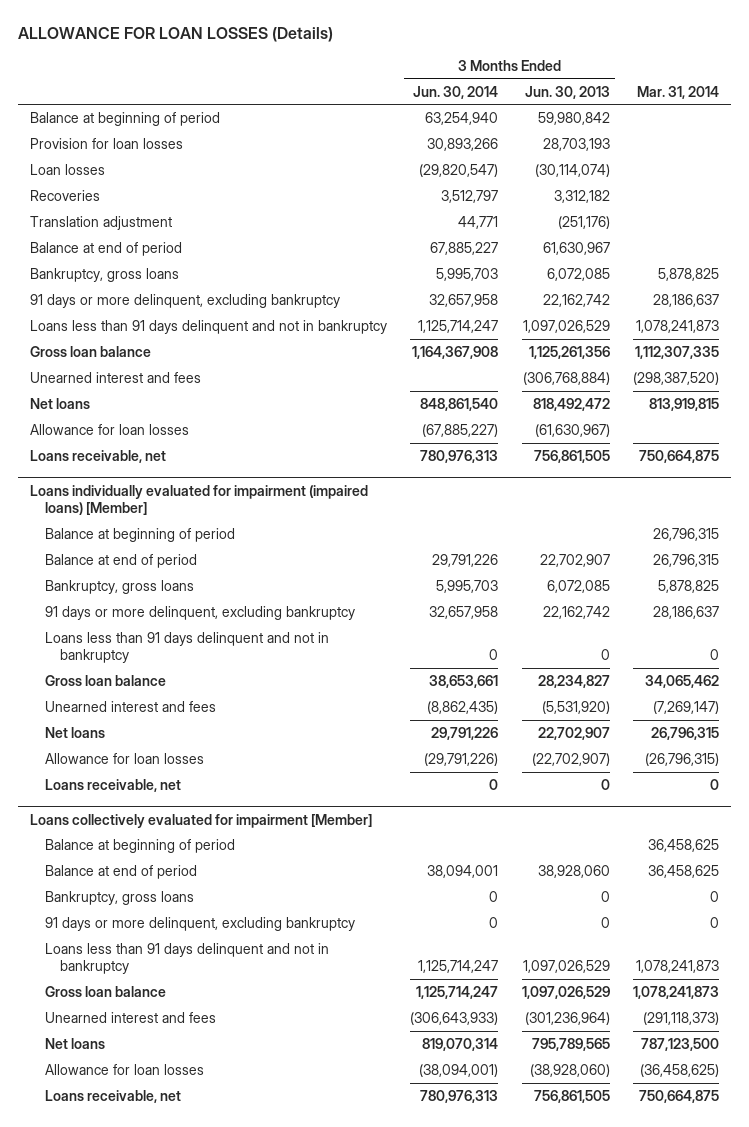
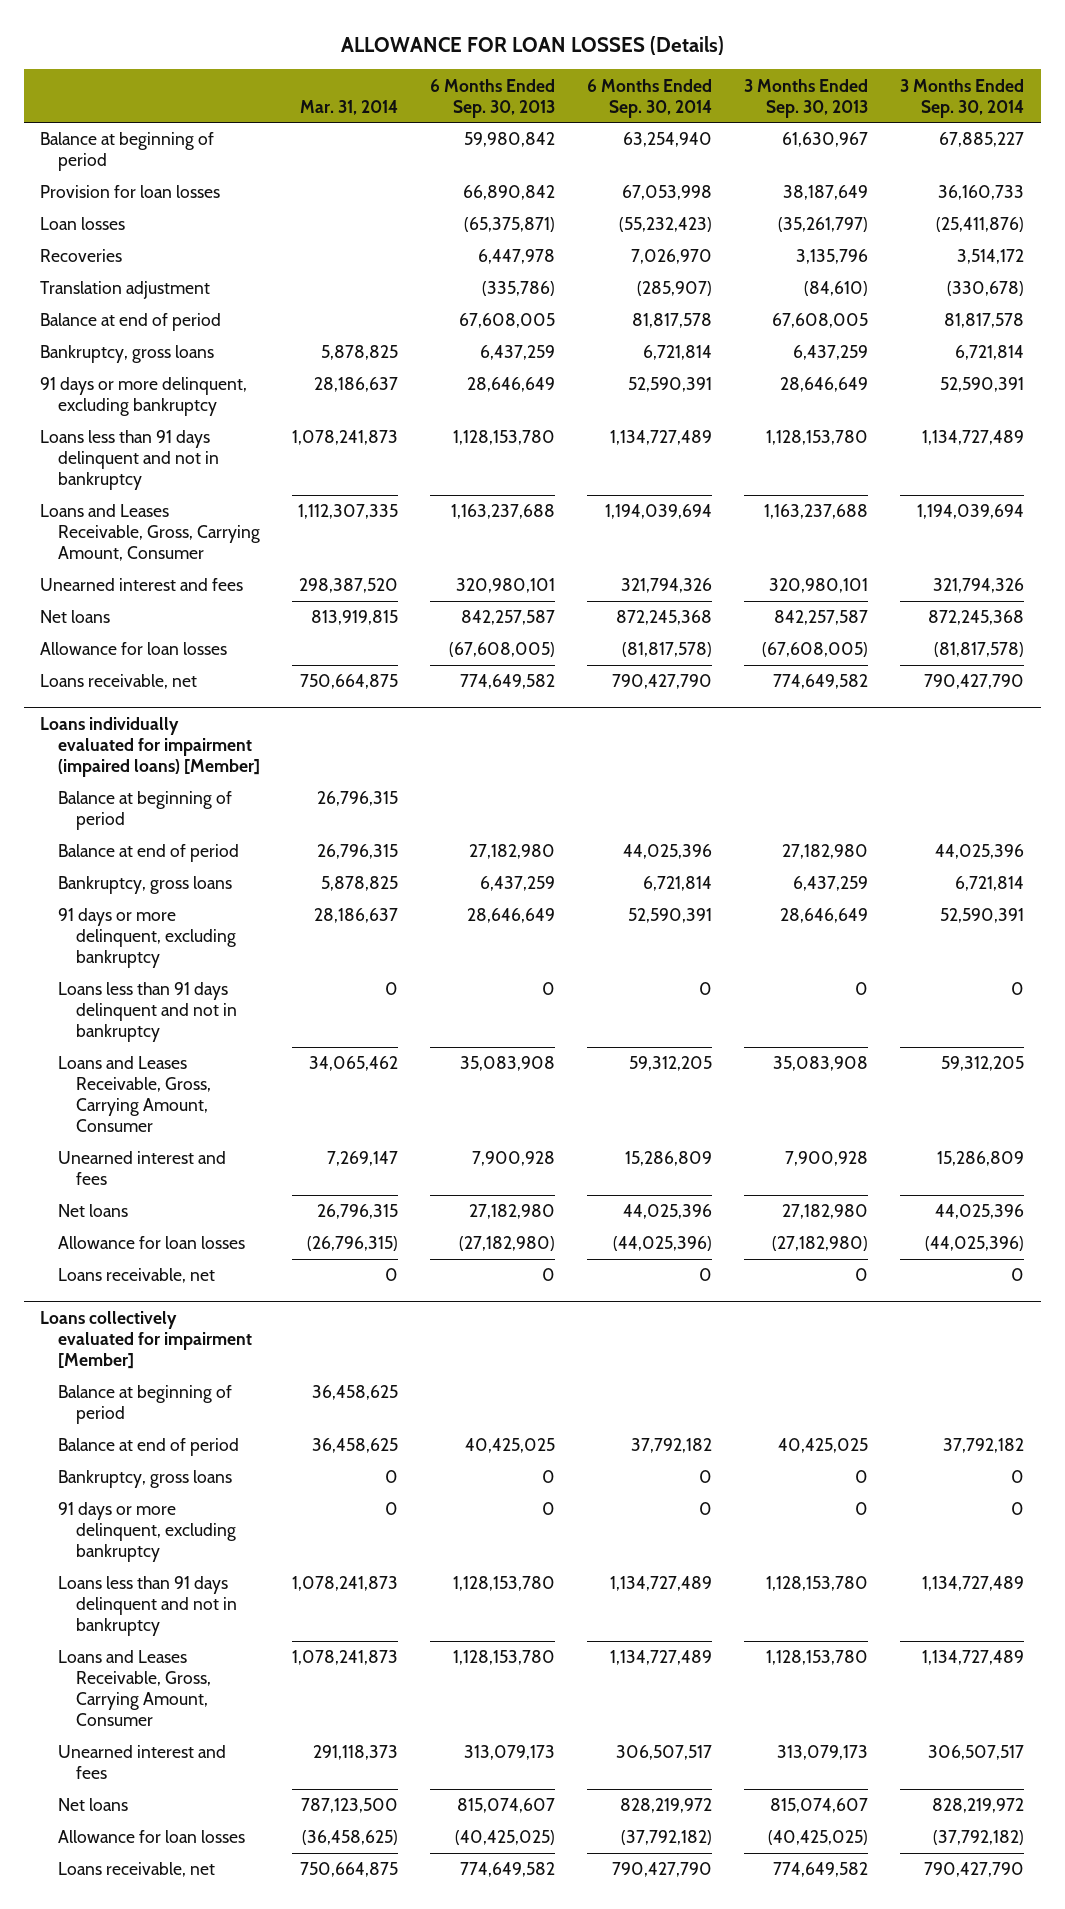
- | 3 Months Ended Jun. 30, 2014 | 3 Months Ended Jun. 30, 2013 | Mar. 31, 2014
+ | Mar. 31, 2014 | 6 Months Ended Sep. 30, 2013 | 6 Months Ended Sep. 30, 2014 | 3 Months Ended Sep. 30, 2013 | 3 Months Ended Sep. 30, 2014
- Gross loan balance | 1,164,367,908 | 1,125,261,356 | 1,112,307,335
- Unearned interest and fees | | (306,768,884) | (298,387,520)
+ Loans and Leases Receivable, Gross, Carrying Amount, Consumer | 1,112,307,335 | 1,163,237,688 | 1,194,039,694 | 1,163,237,688 | 1,194,039,694
+ Unearned interest and fees | 298,387,520 | 320,980,101 | 321,794,326 | 320,980,101 | 321,794,326
@ Loans individually evaluated for impairment (impaired loans) [Member]
- Gross loan balance | 38,653,661 | 28,234,827 | 34,065,462
- Unearned interest and fees | (8,862,435) | (5,531,920) | (7,269,147)
+ Loans and Leases Receivable, Gross, Carrying Amount, Consumer | 34,065,462 | 35,083,908 | 59,312,205 | 35,083,908 | 59,312,205
+ Unearned interest and fees | 7,269,147 | 7,900,928 | 15,286,809 | 7,900,928 | 15,286,809
@ Loans collectively evaluated for impairment [Member]
- Gross loan balance | 1,125,714,247 | 1,097,026,529 | 1,078,241,873
- Unearned interest and fees | (306,643,933) | (301,236,964) | (291,118,373)
+ Loans and Leases Receivable, Gross, Carrying Amount, Consumer | 1,078,241,873 | 1,128,153,780 | 1,134,727,489 | 1,128,153,780 | 1,134,727,489
+ Unearned interest and fees | 291,118,373 | 313,079,173 | 306,507,517 | 313,079,173 | 306,507,517

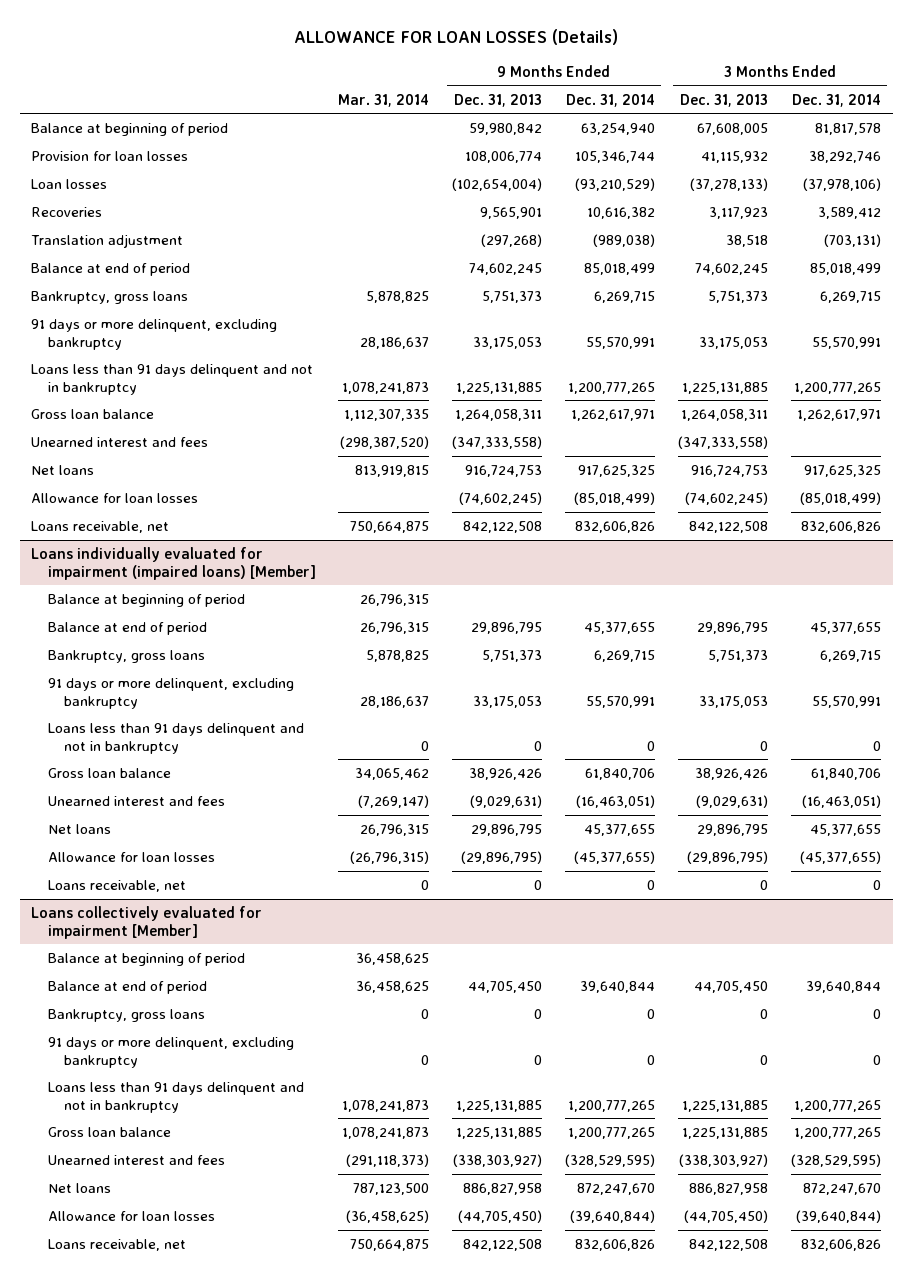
- | Mar. 31, 2014 | 6 Months Ended Sep. 30, 2013 | 6 Months Ended Sep. 30, 2014 | 3 Months Ended Sep. 30, 2013 | 3 Months Ended Sep. 30, 2014
+ | Mar. 31, 2014 | 9 Months Ended Dec. 31, 2013 | 9 Months Ended Dec. 31, 2014 | 3 Months Ended Dec. 31, 2013 | 3 Months Ended Dec. 31, 2014
- Loans and Leases Receivable, Gross, Carrying Amount, Consumer | 1,112,307,335 | 1,163,237,688 | 1,194,039,694 | 1,163,237,688 | 1,194,039,694
- Unearned interest and fees | 298,387,520 | 320,980,101 | 321,794,326 | 320,980,101 | 321,794,326
+ Gross loan balance | 1,112,307,335 | 1,264,058,311 | 1,262,617,971 | 1,264,058,311 | 1,262,617,971
+ Unearned interest and fees | (298,387,520) | (347,333,558) | | (347,333,558) |
@ Loans individually evaluated for impairment (impaired loans) [Member]
- Loans and Leases Receivable, Gross, Carrying Amount, Consumer | 34,065,462 | 35,083,908 | 59,312,205 | 35,083,908 | 59,312,205
- Unearned interest and fees | 7,269,147 | 7,900,928 | 15,286,809 | 7,900,928 | 15,286,809
+ Gross loan balance | 34,065,462 | 38,926,426 | 61,840,706 | 38,926,426 | 61,840,706
+ Unearned interest and fees | (7,269,147) | (9,029,631) | (16,463,051) | (9,029,631) | (16,463,051)
@ Loans collectively evaluated for impairment [Member]
- Loans and Leases Receivable, Gross, Carrying Amount, Consumer | 1,078,241,873 | 1,128,153,780 | 1,134,727,489 | 1,128,153,780 | 1,134,727,489
- Unearned interest and fees | 291,118,373 | 313,079,173 | 306,507,517 | 313,079,173 | 306,507,517
+ Gross loan balance | 1,078,241,873 | 1,225,131,885 | 1,200,777,265 | 1,225,131,885 | 1,200,777,265
+ Unearned interest and fees | (291,118,373) | (338,303,927) | (328,529,595) | (338,303,927) | (328,529,595)

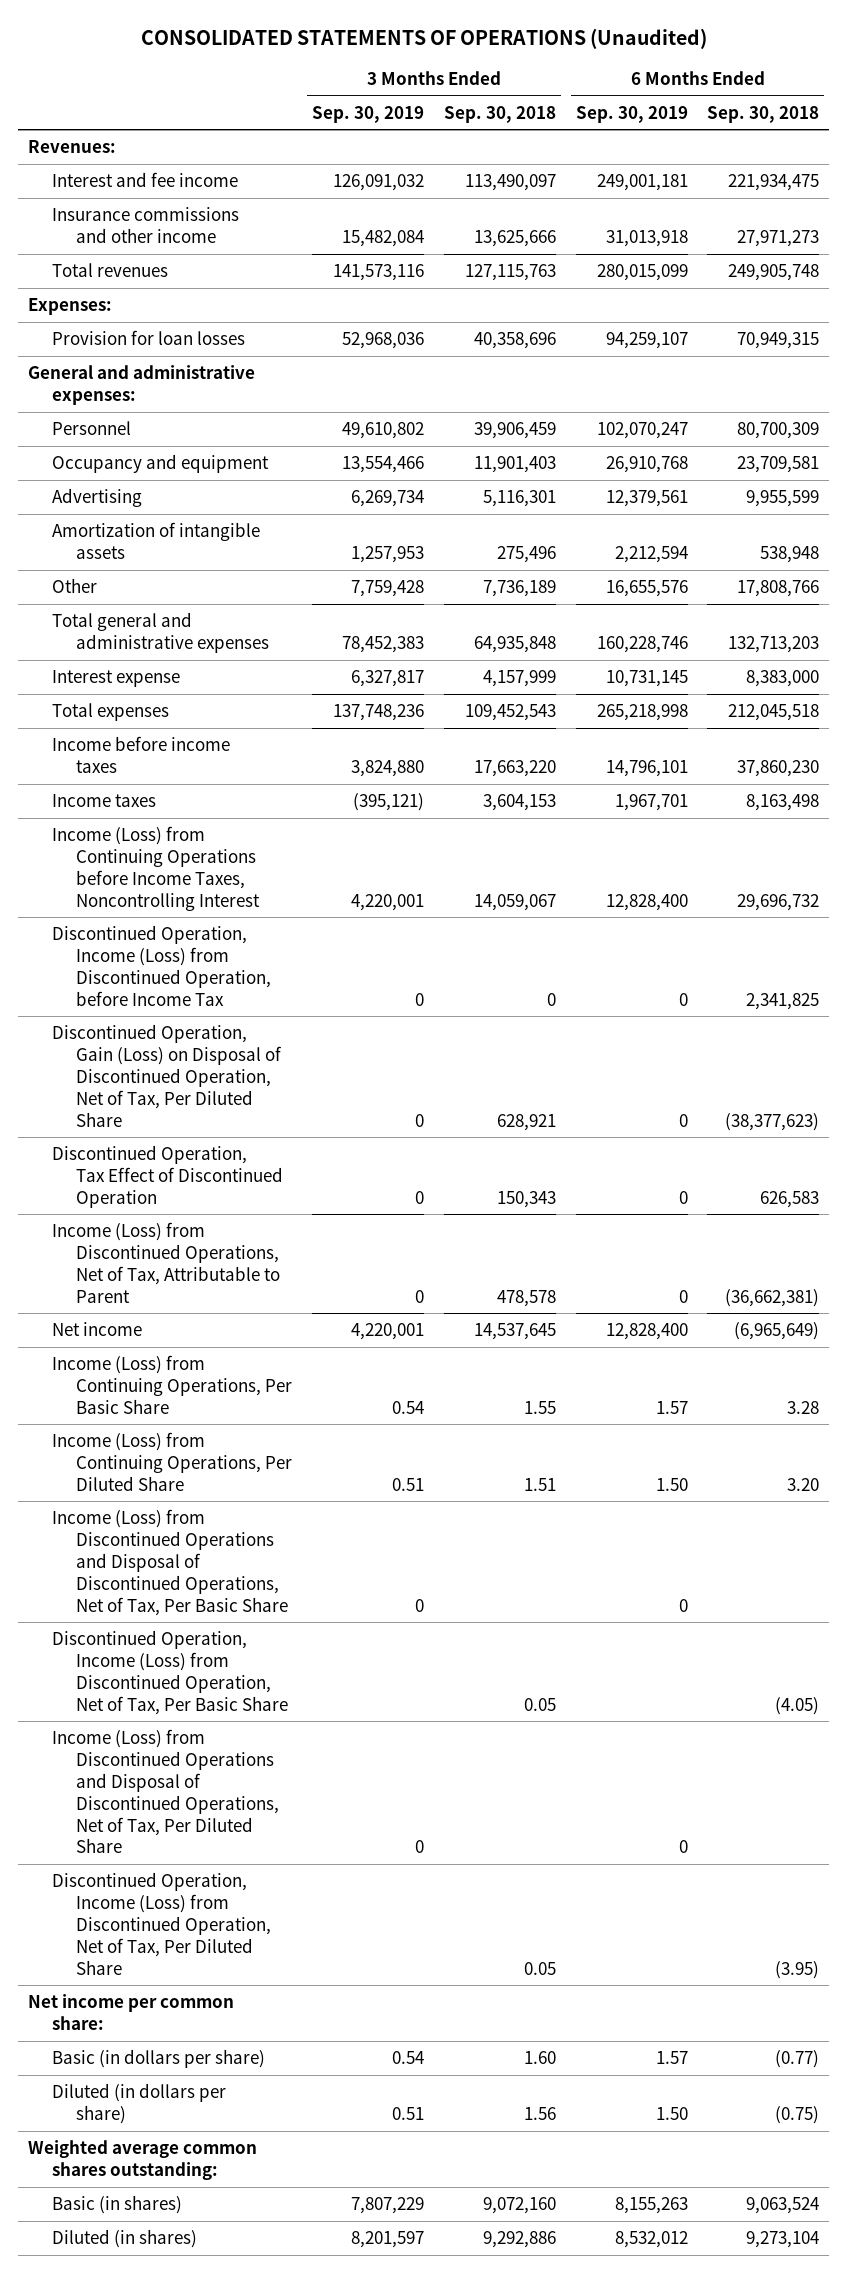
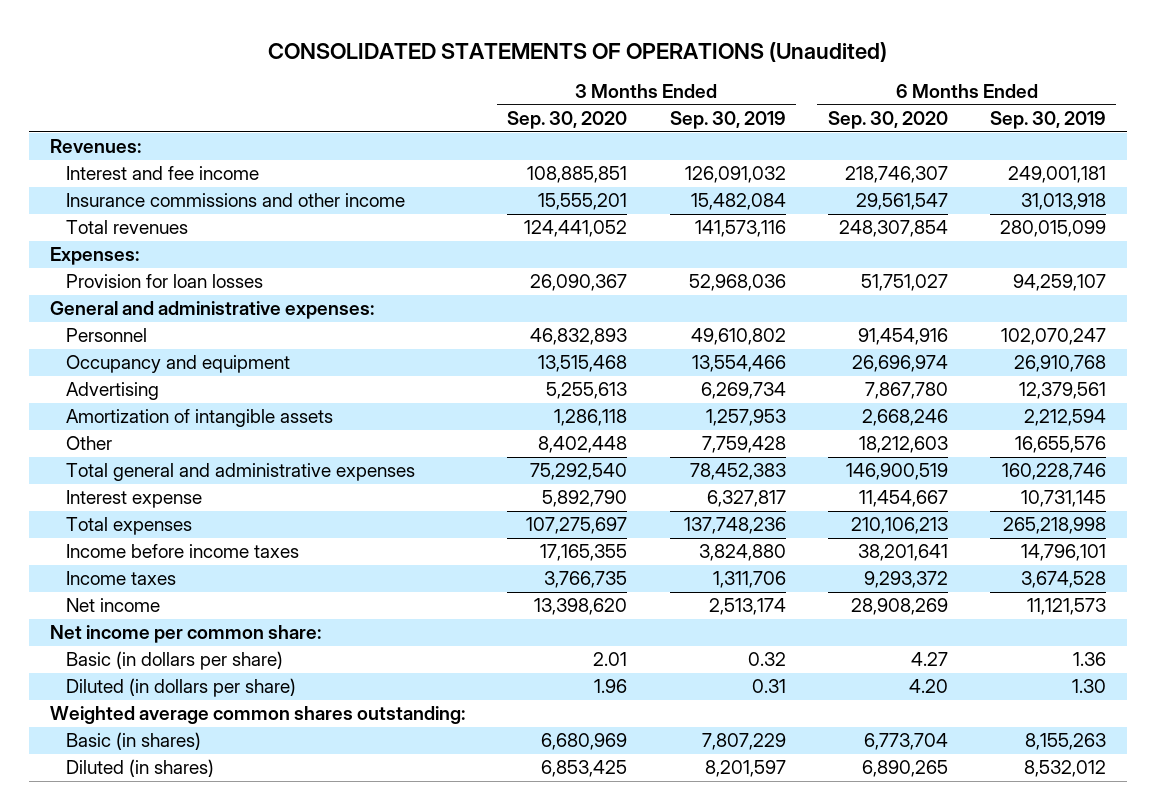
- | 3 Months Ended Sep. 30, 2019 | 3 Months Ended Sep. 30, 2018 | 6 Months Ended Sep. 30, 2019 | 6 Months Ended Sep. 30, 2018
+ | 3 Months Ended Sep. 30, 2020 | 3 Months Ended Sep. 30, 2019 | 6 Months Ended Sep. 30, 2020 | 6 Months Ended Sep. 30, 2019
- Income taxes | (395,121) | 3,604,153 | 1,967,701 | 8,163,498
- Income (Loss) from Continuing Operations before Income Taxes, Noncontrolling Interest | 4,220,001 | 14,059,067 | 12,828,400 | 29,696,732
- Discontinued Operation, Income (Loss) from Discontinued Operation, before Income Tax | 0 | 0 | 0 | 2,341,825
- Discontinued Operation, Gain (Loss) on Disposal of Discontinued Operation, Net of Tax, Per Diluted Share | 0 | 628,921 | 0 | (38,377,623)
- Discontinued Operation, Tax Effect of Discontinued Operation | 0 | 150,343 | 0 | 626,583
- Income (Loss) from Discontinued Operations, Net of Tax, Attributable to Parent | 0 | 478,578 | 0 | (36,662,381)
- Net income | 4,220,001 | 14,537,645 | 12,828,400 | (6,965,649)
- Income (Loss) from Continuing Operations, Per Basic Share | 0.54 | 1.55 | 1.57 | 3.28
- Income (Loss) from Continuing Operations, Per Diluted Share | 0.51 | 1.51 | 1.50 | 3.20
- Income (Loss) from Discontinued Operations and Disposal of Discontinued Operations, Net of Tax, Per Basic Share | 0 | | 0 |
- Discontinued Operation, Income (Loss) from Discontinued Operation, Net of Tax, Per Basic Share | | 0.05 | | (4.05)
- Income (Loss) from Discontinued Operations and Disposal of Discontinued Operations, Net of Tax, Per Diluted Share | 0 | | 0 |
- Discontinued Operation, Income (Loss) from Discontinued Operation, Net of Tax, Per Diluted Share | | 0.05 | | (3.95)
+ Income taxes | 3,766,735 | 1,311,706 | 9,293,372 | 3,674,528
+ Net income | 13,398,620 | 2,513,174 | 28,908,269 | 11,121,573
- Basic (in dollars per share) | 0.54 | 1.60 | 1.57 | (0.77)
- Diluted (in dollars per share) | 0.51 | 1.56 | 1.50 | (0.75)
+ Basic (in dollars per share) | 2.01 | 0.32 | 4.27 | 1.36
+ Diluted (in dollars per share) | 1.96 | 0.31 | 4.20 | 1.30

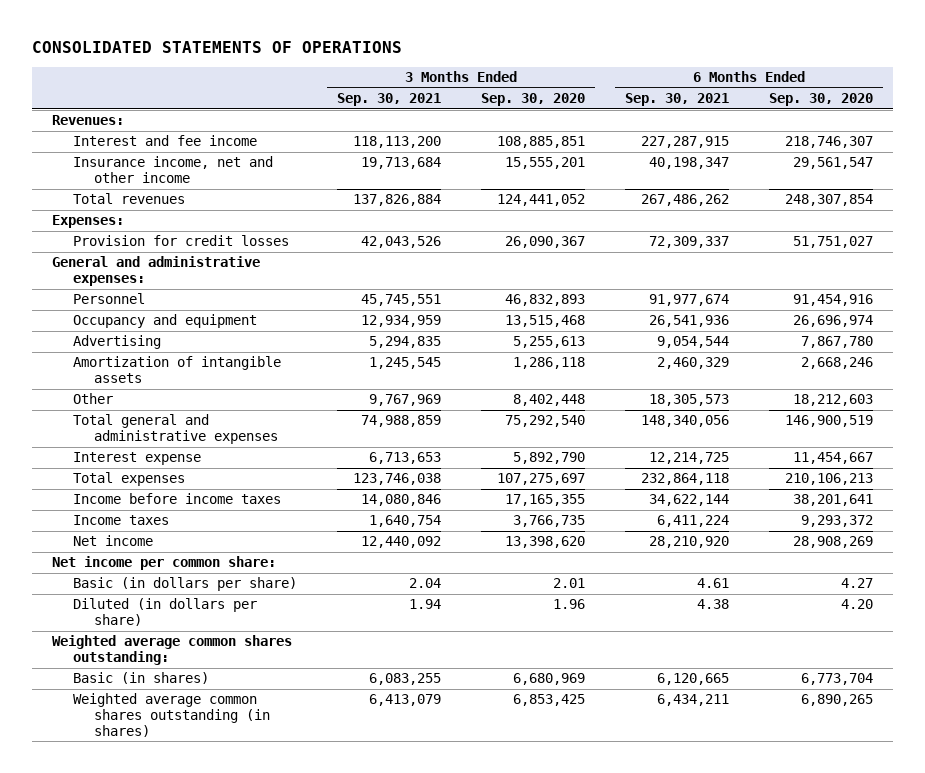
- CONSOLIDATED STATEMENTS OF OPERATIONS (Unaudited)
+ CONSOLIDATED STATEMENTS OF OPERATIONS
- | 3 Months Ended Sep. 30, 2020 | 3 Months Ended Sep. 30, 2019 | 6 Months Ended Sep. 30, 2020 | 6 Months Ended Sep. 30, 2019
+ | 3 Months Ended Sep. 30, 2021 | 3 Months Ended Sep. 30, 2020 | 6 Months Ended Sep. 30, 2021 | 6 Months Ended Sep. 30, 2020
- Insurance commissions and other income | 15,555,201 | 15,482,084 | 29,561,547 | 31,013,918
+ Insurance income, net and other income | 19,713,684 | 15,555,201 | 40,198,347 | 29,561,547
- Provision for loan losses | 26,090,367 | 52,968,036 | 51,751,027 | 94,259,107
+ Provision for credit losses | 42,043,526 | 26,090,367 | 72,309,337 | 51,751,027
- Diluted (in shares) | 6,853,425 | 8,201,597 | 6,890,265 | 8,532,012
+ Weighted average common shares outstanding (in shares) | 6,413,079 | 6,853,425 | 6,434,211 | 6,890,265

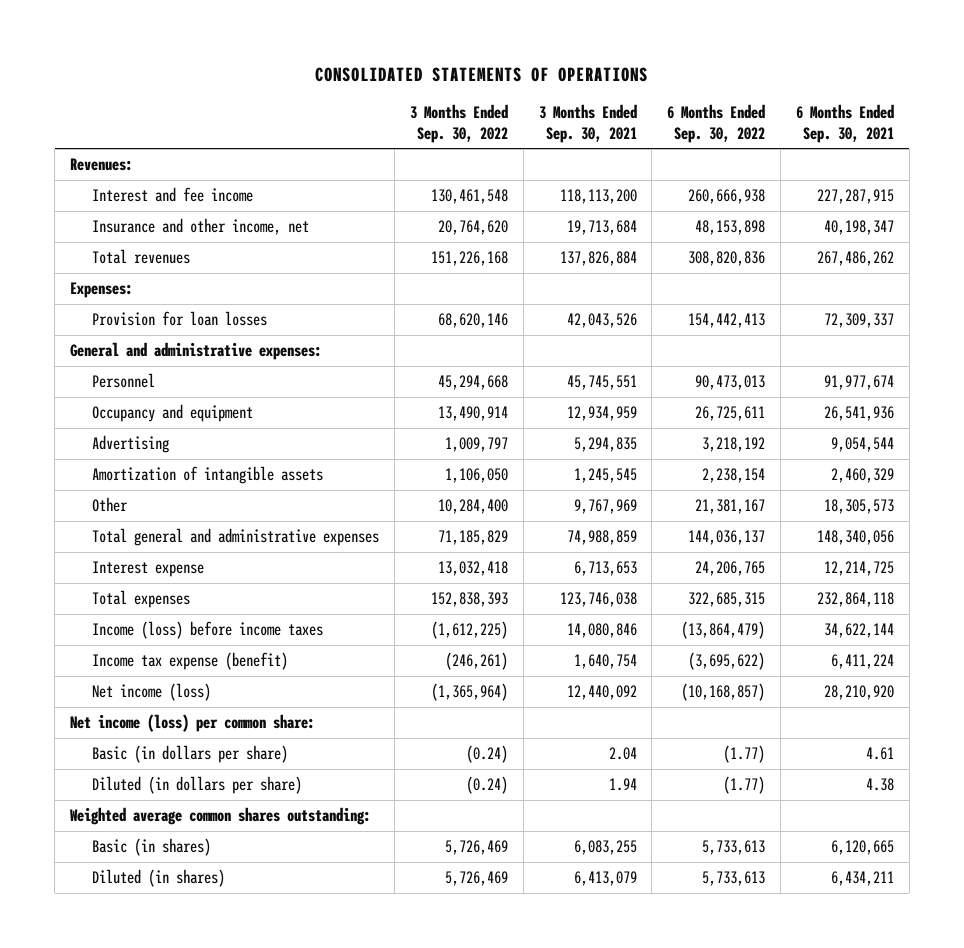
- | 3 Months Ended Sep. 30, 2021 | 3 Months Ended Sep. 30, 2020 | 6 Months Ended Sep. 30, 2021 | 6 Months Ended Sep. 30, 2020
+ | 3 Months Ended Sep. 30, 2022 | 3 Months Ended Sep. 30, 2021 | 6 Months Ended Sep. 30, 2022 | 6 Months Ended Sep. 30, 2021
- Insurance income, net and other income | 19,713,684 | 15,555,201 | 40,198,347 | 29,561,547
+ Insurance and other income, net | 20,764,620 | 19,713,684 | 48,153,898 | 40,198,347
- Provision for credit losses | 42,043,526 | 26,090,367 | 72,309,337 | 51,751,027
+ Provision for loan losses | 68,620,146 | 42,043,526 | 154,442,413 | 72,309,337
- Income before income taxes | 14,080,846 | 17,165,355 | 34,622,144 | 38,201,641
- Income taxes | 1,640,754 | 3,766,735 | 6,411,224 | 9,293,372
- Net income | 12,440,092 | 13,398,620 | 28,210,920 | 28,908,269
- Net income per common share:
+ Income (loss) before income taxes | (1,612,225) | 14,080,846 | (13,864,479) | 34,622,144
+ Income tax expense (benefit) | (246,261) | 1,640,754 | (3,695,622) | 6,411,224
+ Net income (loss) | (1,365,964) | 12,440,092 | (10,168,857) | 28,210,920
+ Net income (loss) per common share:
- Weighted average common shares outstanding (in shares) | 6,413,079 | 6,853,425 | 6,434,211 | 6,890,265
+ Diluted (in shares) | 5,726,469 | 6,413,079 | 5,733,613 | 6,434,211

